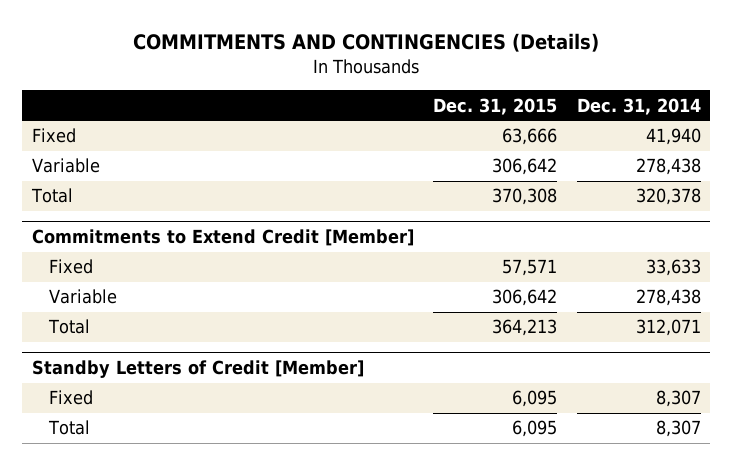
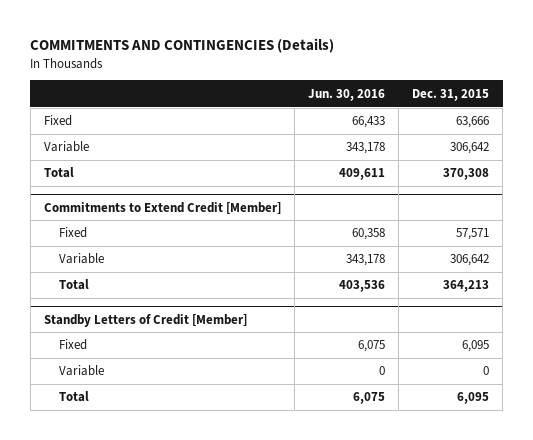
- | Dec. 31, 2015 | Dec. 31, 2014
+ | Jun. 30, 2016 | Dec. 31, 2015
@ Standby Letters of Credit [Member]
+ Variable | 0 | 0

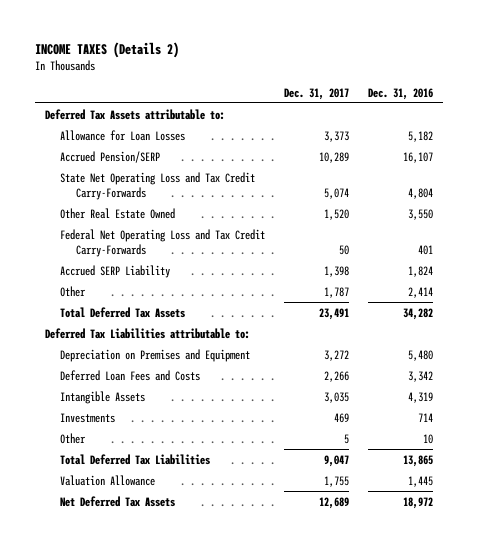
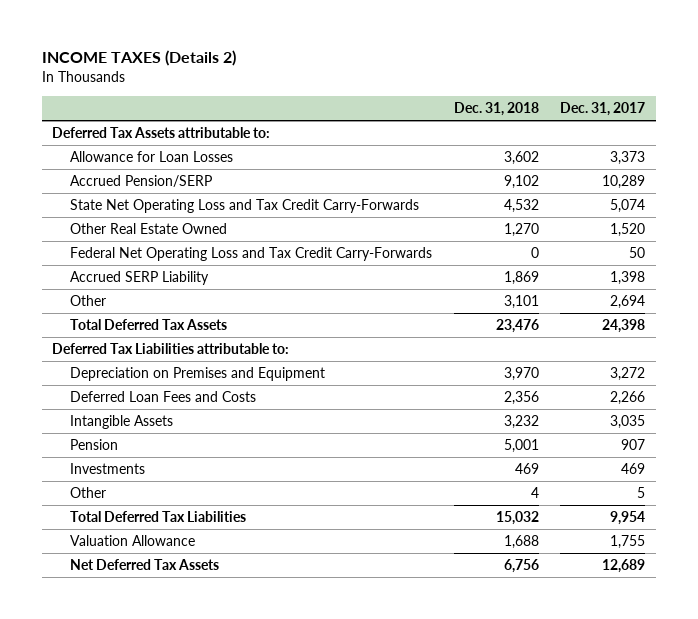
- | Dec. 31, 2017 | Dec. 31, 2016
+ | Dec. 31, 2018 | Dec. 31, 2017
- Other | 1,787 | 2,414
- Total Deferred Tax Assets | 23,491 | 34,282
+ Other | 3,101 | 2,694
+ Total Deferred Tax Assets | 23,476 | 24,398
+ Pension | 5,001 | 907
- Total Deferred Tax Liabilities | 9,047 | 13,865
+ Total Deferred Tax Liabilities | 15,032 | 9,954

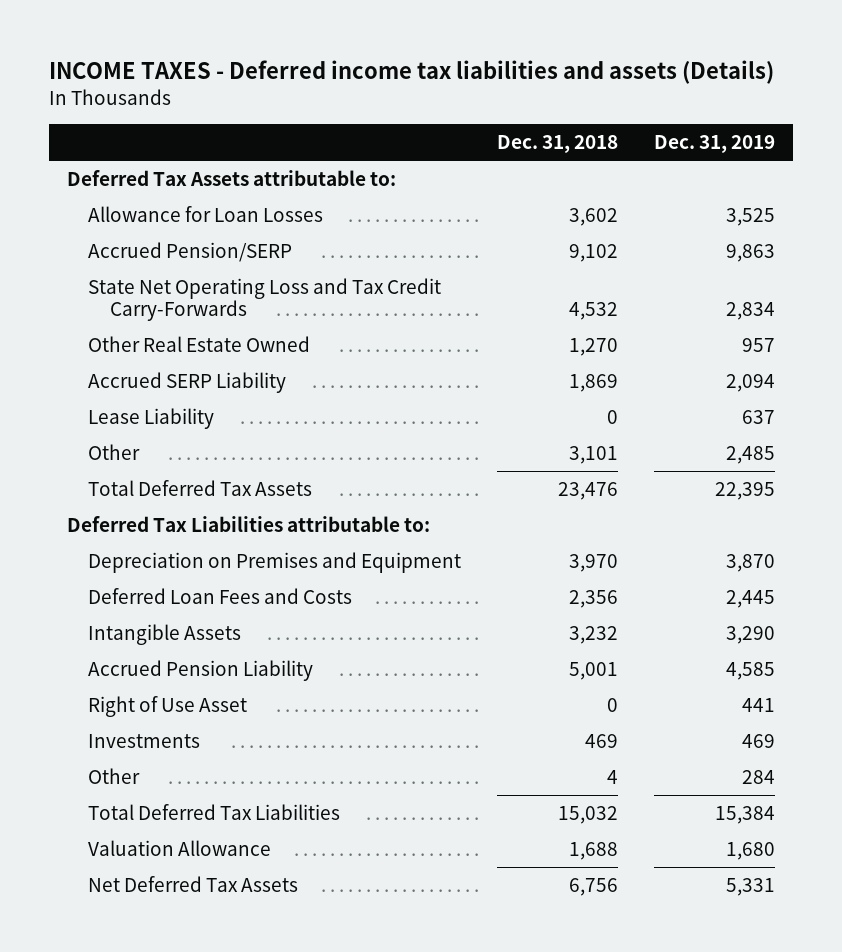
- INCOME TAXES (Details 2)
+ INCOME TAXES - Deferred income tax liabilities and assets (Details)
- | Dec. 31, 2018 | Dec. 31, 2017
+ | Dec. 31, 2018 | Dec. 31, 2019
- Federal Net Operating Loss and Tax Credit Carry-Forwards | 0 | 50
+ Lease Liability | 0 | 637
- Pension | 5,001 | 907
+ Accrued Pension Liability | 5,001 | 4,585
+ Right of Use Asset | 0 | 441

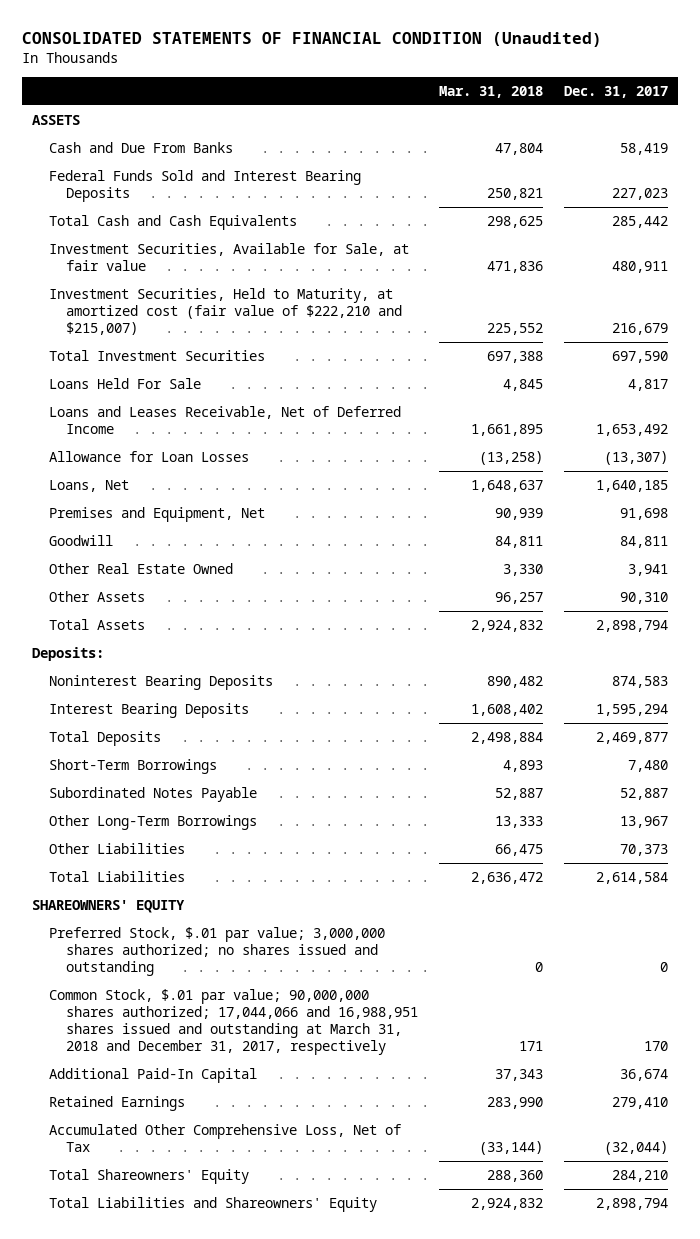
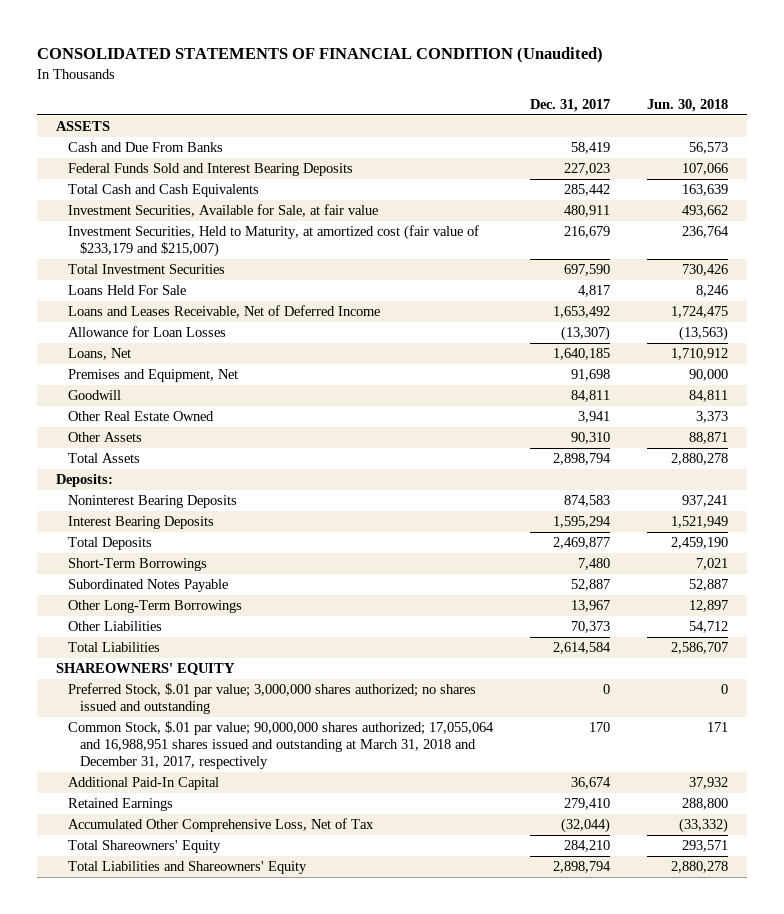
- | Mar. 31, 2018 | Dec. 31, 2017
+ | Dec. 31, 2017 | Jun. 30, 2018
- Investment Securities, Held to Maturity, at amortized cost (fair value of $222,210 and $215,007) | 225,552 | 216,679
+ Investment Securities, Held to Maturity, at amortized cost (fair value of $233,179 and $215,007) | 216,679 | 236,764
- Common Stock, $.01 par value; 90,000,000 shares authorized; 17,044,066 and 16,988,951 shares issued and outstanding at March 31, 2018 and December 31, 2017, respectively | 171 | 170
+ Common Stock, $.01 par value; 90,000,000 shares authorized; 17,055,064 and 16,988,951 shares issued and outstanding at March 31, 2018 and December 31, 2017, respectively | 170 | 171

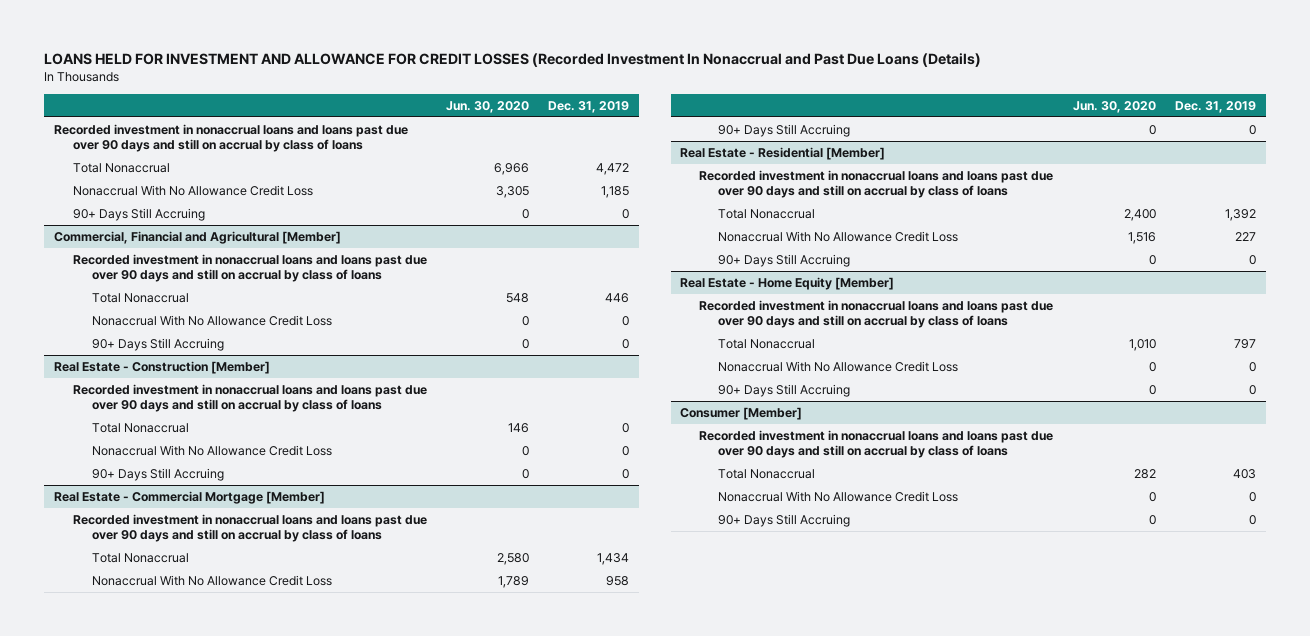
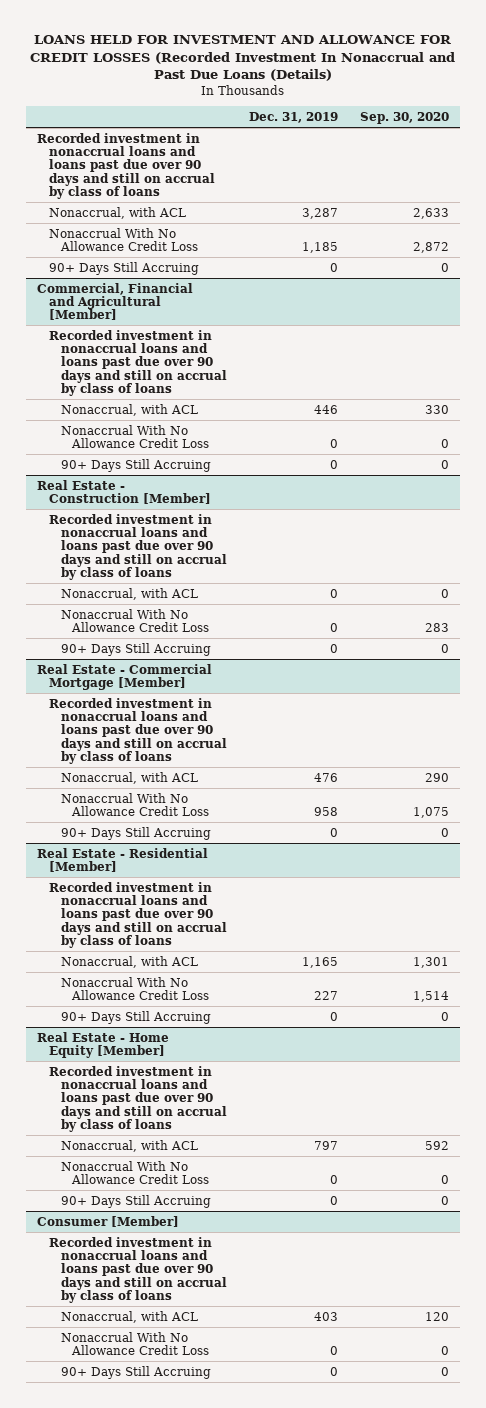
- | Jun. 30, 2020 | Dec. 31, 2019
+ | Dec. 31, 2019 | Sep. 30, 2020
- Total Nonaccrual | 6,966 | 4,472
+ Nonaccrual, with ACL | 3,287 | 2,633
@ Commercial, Financial and Agricultural [Member]
- Total Nonaccrual | 548 | 446
+ Nonaccrual, with ACL | 446 | 330
@ Real Estate - Construction [Member]
- Total Nonaccrual | 146 | 0
+ Nonaccrual, with ACL | 0 | 0
@ Real Estate - Commercial Mortgage [Member]
- Total Nonaccrual | 2,580 | 1,434
+ Nonaccrual, with ACL | 476 | 290
@ Real Estate - Residential [Member]
- Total Nonaccrual | 2,400 | 1,392
+ Nonaccrual, with ACL | 1,165 | 1,301
@ Real Estate - Home Equity [Member]
- Total Nonaccrual | 1,010 | 797
+ Nonaccrual, with ACL | 797 | 592
@ Consumer [Member]
- Total Nonaccrual | 282 | 403
+ Nonaccrual, with ACL | 403 | 120

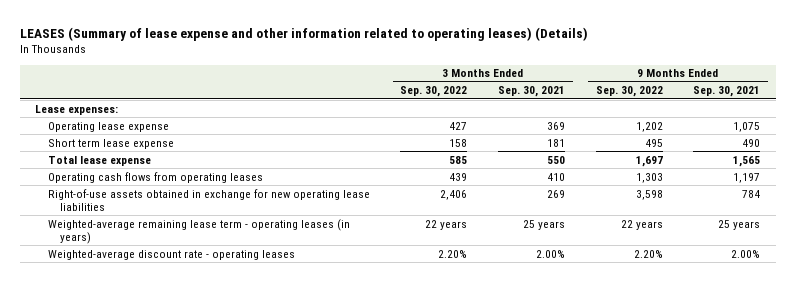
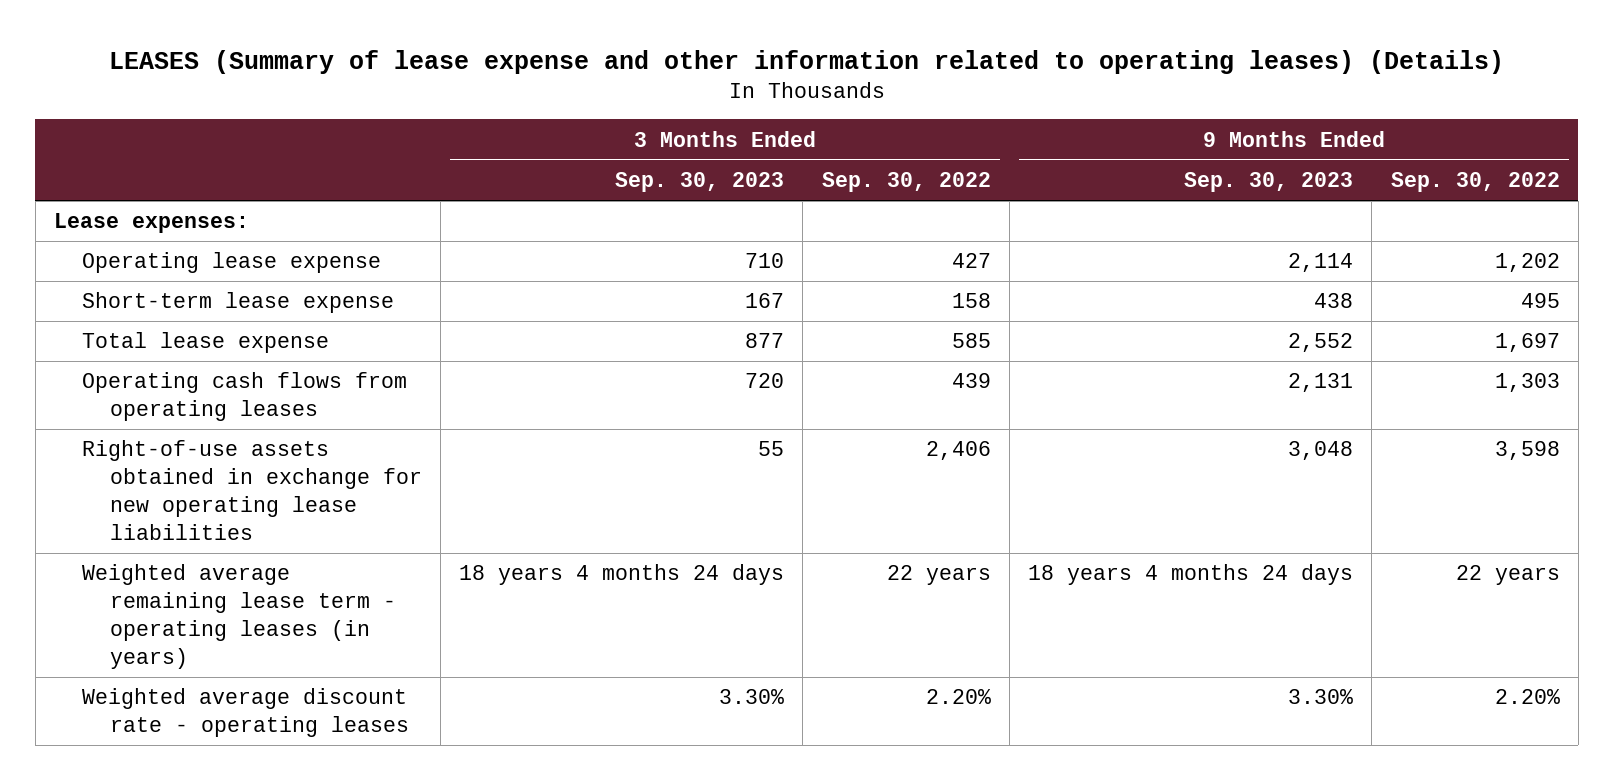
- | 3 Months Ended Sep. 30, 2022 | 3 Months Ended Sep. 30, 2021 | 9 Months Ended Sep. 30, 2022 | 9 Months Ended Sep. 30, 2021
+ | 3 Months Ended Sep. 30, 2023 | 3 Months Ended Sep. 30, 2022 | 9 Months Ended Sep. 30, 2023 | 9 Months Ended Sep. 30, 2022
- Short term lease expense | 158 | 181 | 495 | 490
+ Short-term lease expense | 167 | 158 | 438 | 495
- Weighted-average remaining lease term - operating leases (in years) | 22 years | 25 years | 22 years | 25 years
- Weighted-average discount rate - operating leases | 2.20% | 2.00% | 2.20% | 2.00%
+ Weighted average remaining lease term - operating leases (in years) | 18 years 4 months 24 days | 22 years | 18 years 4 months 24 days | 22 years
+ Weighted average discount rate - operating leases | 3.30% | 2.20% | 3.30% | 2.20%

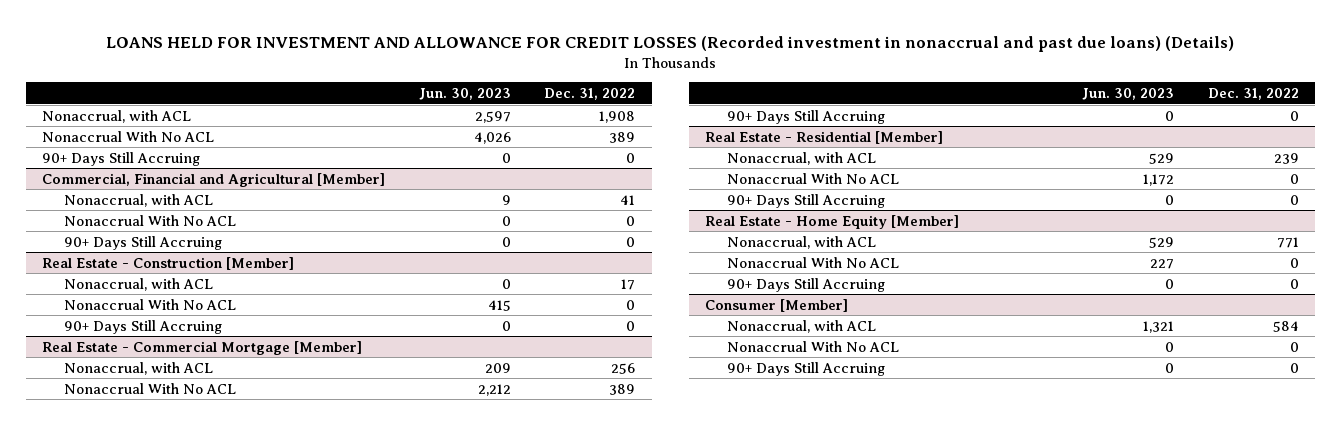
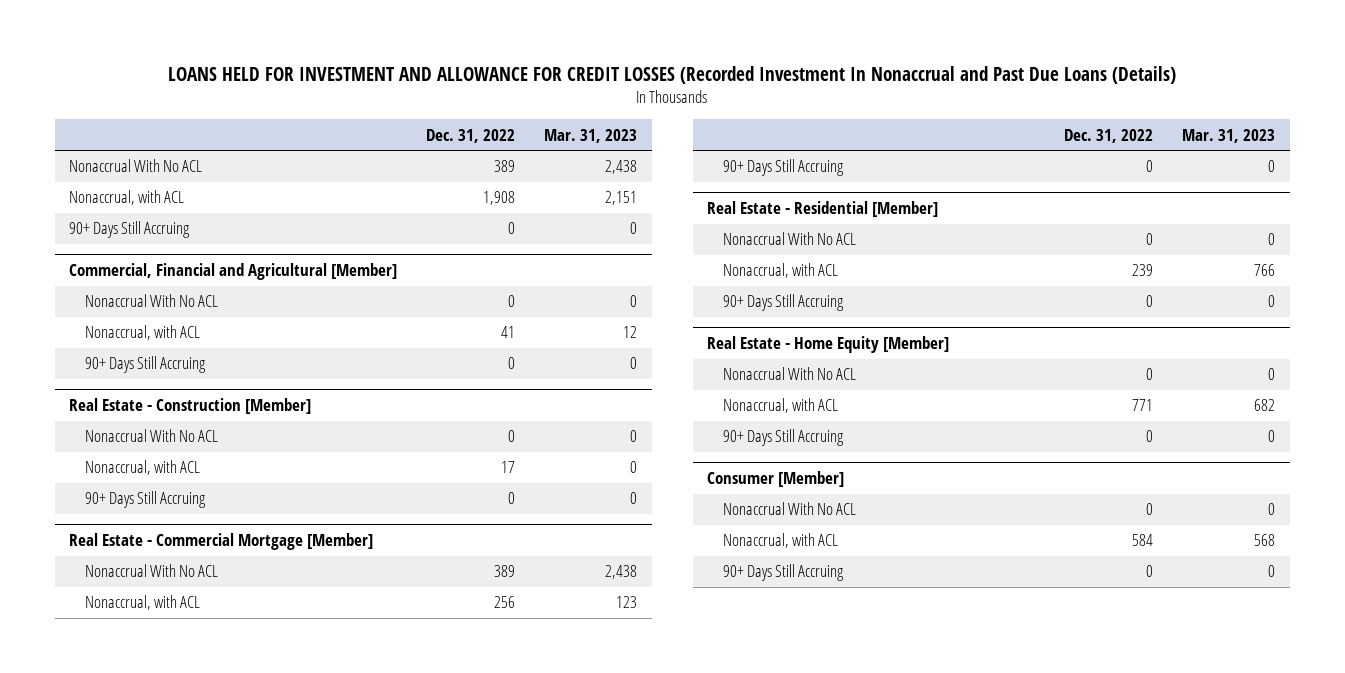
- LOANS HELD FOR INVESTMENT AND ALLOWANCE FOR CREDIT LOSSES (Recorded investment in nonaccrual and past due loans) (Details)
+ LOANS HELD FOR INVESTMENT AND ALLOWANCE FOR CREDIT LOSSES (Recorded Investment In Nonaccrual and Past Due Loans (Details)
- | Jun. 30, 2023 | Dec. 31, 2022
+ | Dec. 31, 2022 | Mar. 31, 2023
moved down: Nonaccrual, with ACL | 1,908 | 2,151
@ Commercial, Financial and Agricultural [Member]
moved down: Nonaccrual, with ACL | 41 | 12
@ Real Estate - Construction [Member]
moved down: Nonaccrual, with ACL | 17 | 0
@ Real Estate - Commercial Mortgage [Member]
moved down: Nonaccrual, with ACL | 256 | 123
@ Real Estate - Residential [Member]
moved down: Nonaccrual, with ACL | 239 | 766
@ Real Estate - Home Equity [Member]
moved down: Nonaccrual, with ACL | 771 | 682
@ Consumer [Member]
moved down: Nonaccrual, with ACL | 584 | 568

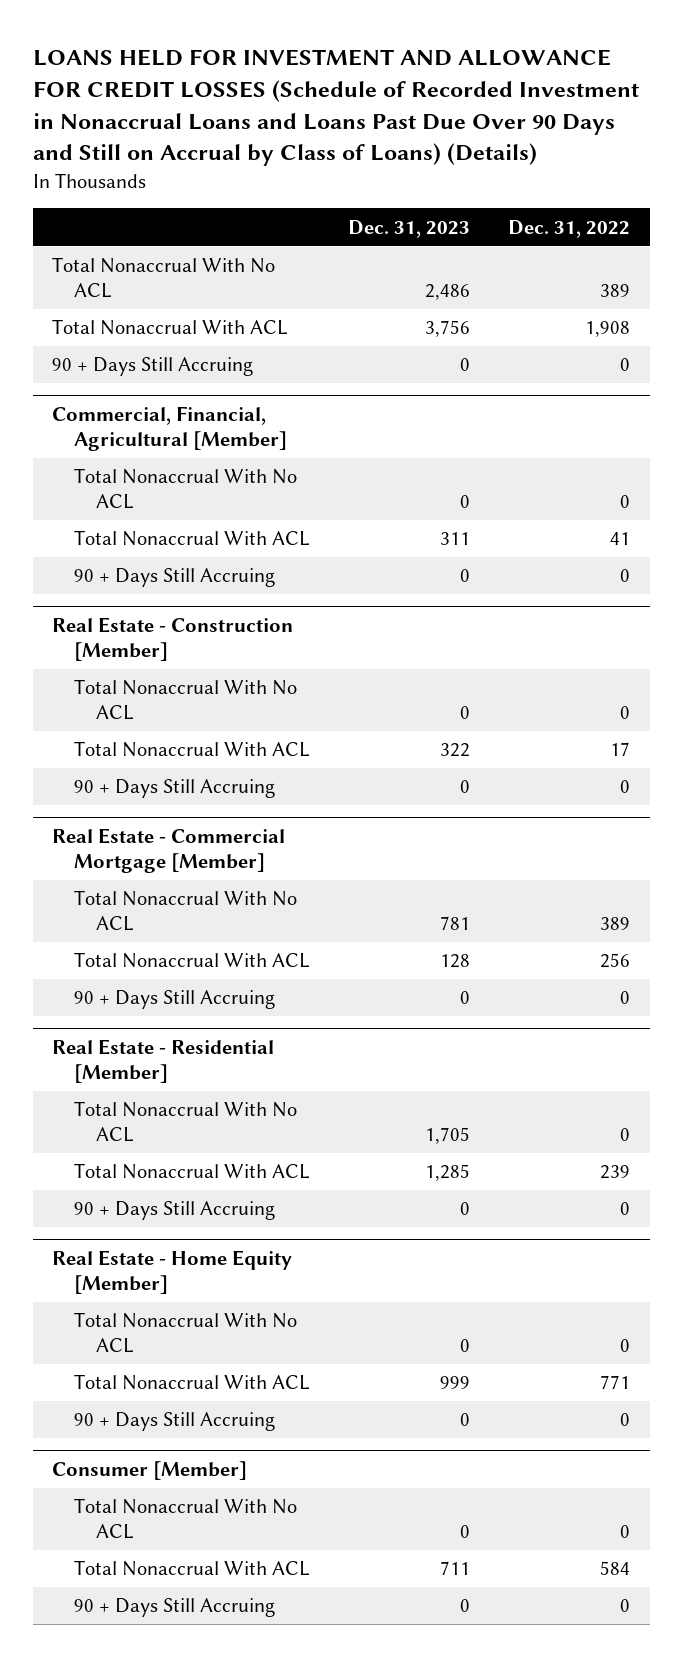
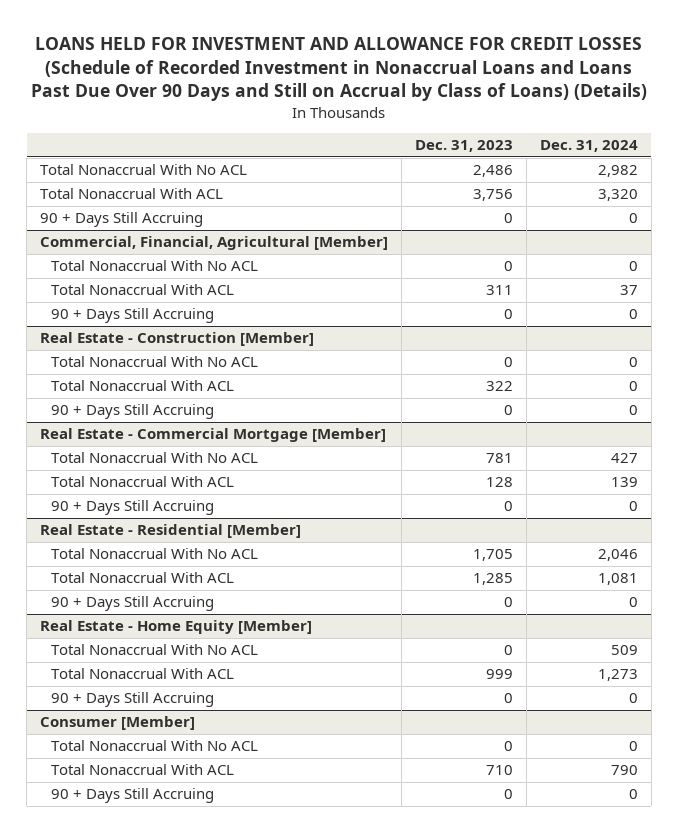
- | Dec. 31, 2023 | Dec. 31, 2022
+ | Dec. 31, 2023 | Dec. 31, 2024
@ Consumer [Member]
- Total Nonaccrual With ACL | 711 | 584
+ Total Nonaccrual With ACL | 710 | 790

